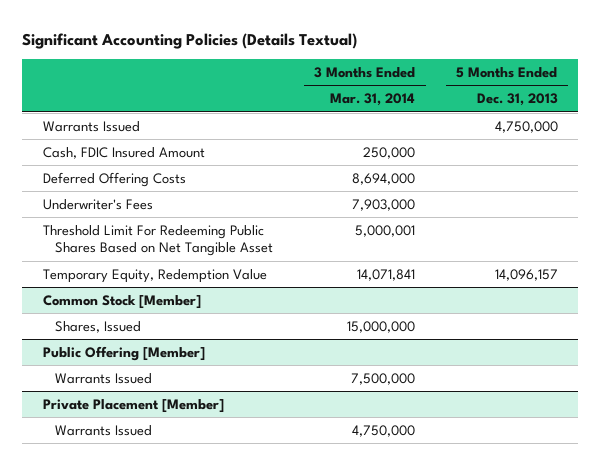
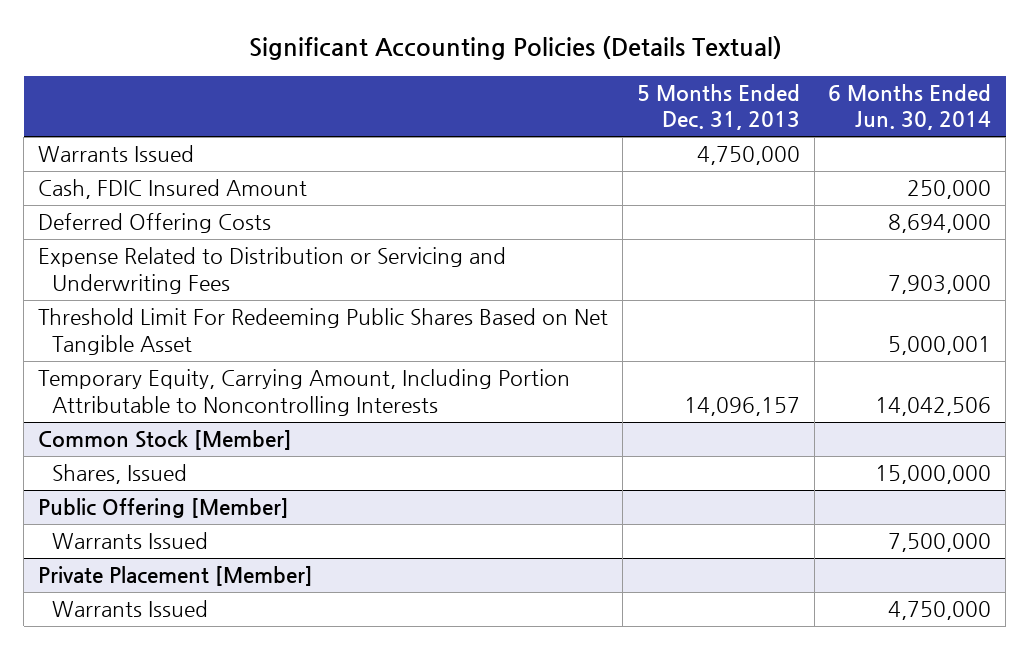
- | 3 Months Ended Mar. 31, 2014 | 5 Months Ended Dec. 31, 2013
+ | 5 Months Ended Dec. 31, 2013 | 6 Months Ended Jun. 30, 2014
- Underwriter's Fees | 7,903,000 |
+ Expense Related to Distribution or Servicing and Underwriting Fees | | 7,903,000
- Temporary Equity, Redemption Value | 14,071,841 | 14,096,157
+ Temporary Equity, Carrying Amount, Including Portion Attributable to Noncontrolling Interests | 14,096,157 | 14,042,506

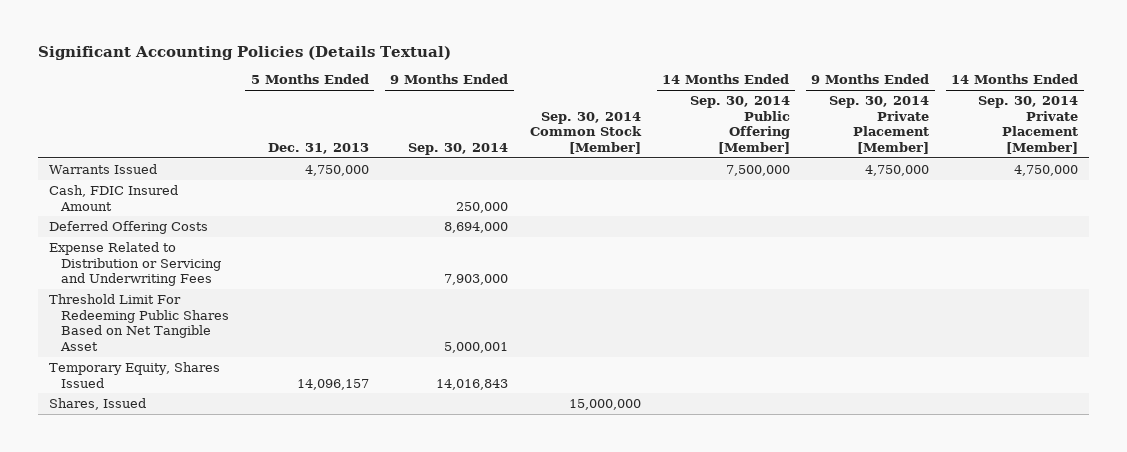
- | 5 Months Ended Dec. 31, 2013 | 6 Months Ended Jun. 30, 2014
+ | 5 Months Ended Dec. 31, 2013 | 9 Months Ended Sep. 30, 2014 | Sep. 30, 2014 Common Stock [Member] | 14 Months Ended Sep. 30, 2014 Public Offering [Member] | 9 Months Ended Sep. 30, 2014 Private Placement [Member] | 14 Months Ended Sep. 30, 2014 Private Placement [Member]
- Temporary Equity, Carrying Amount, Including Portion Attributable to Noncontrolling Interests | 14,096,157 | 14,042,506
- Common Stock [Member]
- Shares, Issued | | 15,000,000
- Public Offering [Member]
- Warrants Issued | | 7,500,000
- Private Placement [Member]
- Warrants Issued | | 4,750,000
+ Temporary Equity, Shares Issued | 14,096,157 | 14,016,843 | | | |
+ Shares, Issued | | | 15,000,000 | | |

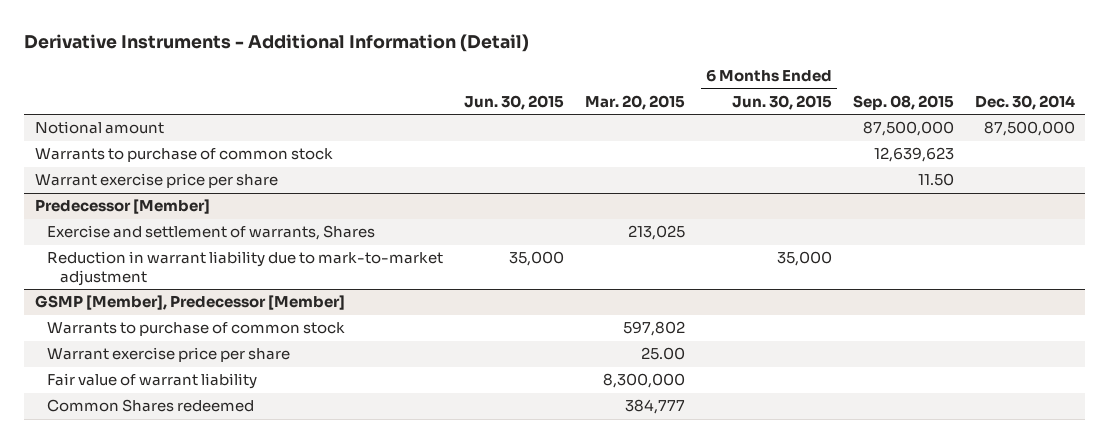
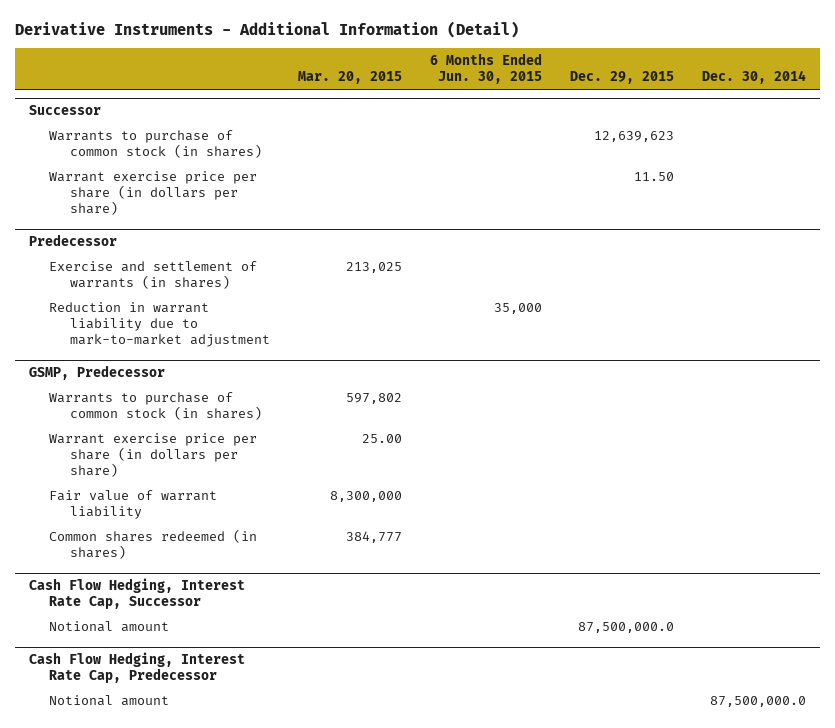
- | Jun. 30, 2015 | Mar. 20, 2015 | 6 Months Ended Jun. 30, 2015 | Sep. 08, 2015 | Dec. 30, 2014
+ | Mar. 20, 2015 | 6 Months Ended Jun. 30, 2015 | Dec. 29, 2015 | Dec. 30, 2014
- Notional amount | | | | 87,500,000 | 87,500,000
- Warrants to purchase of common stock | | | | 12,639,623 |
- Warrant exercise price per share | | | | 11.50 |
- Predecessor [Member]
- Exercise and settlement of warrants, Shares | | 213,025 | | |
+ Successor
+ Warrants to purchase of common stock (in shares) | | | 12,639,623 |
+ Warrant exercise price per share (in dollars per share) | | | 11.50 |
+ Predecessor
+ Exercise and settlement of warrants (in shares) | 213,025 | | |
- GSMP [Member], Predecessor [Member]
- Warrants to purchase of common stock | | 597,802 | | |
- Warrant exercise price per share | | 25.00 | | |
+ GSMP, Predecessor
+ Warrants to purchase of common stock (in shares) | 597,802 | | |
+ Warrant exercise price per share (in dollars per share) | 25.00 | | |
- Common Shares redeemed | | 384,777 | | |
+ Common shares redeemed (in shares) | 384,777 | | |
+ Cash Flow Hedging, Interest Rate Cap, Successor
+ Notional amount | | | 87,500,000.0 |
+ Cash Flow Hedging, Interest Rate Cap, Predecessor
+ Notional amount | | | | 87,500,000.0

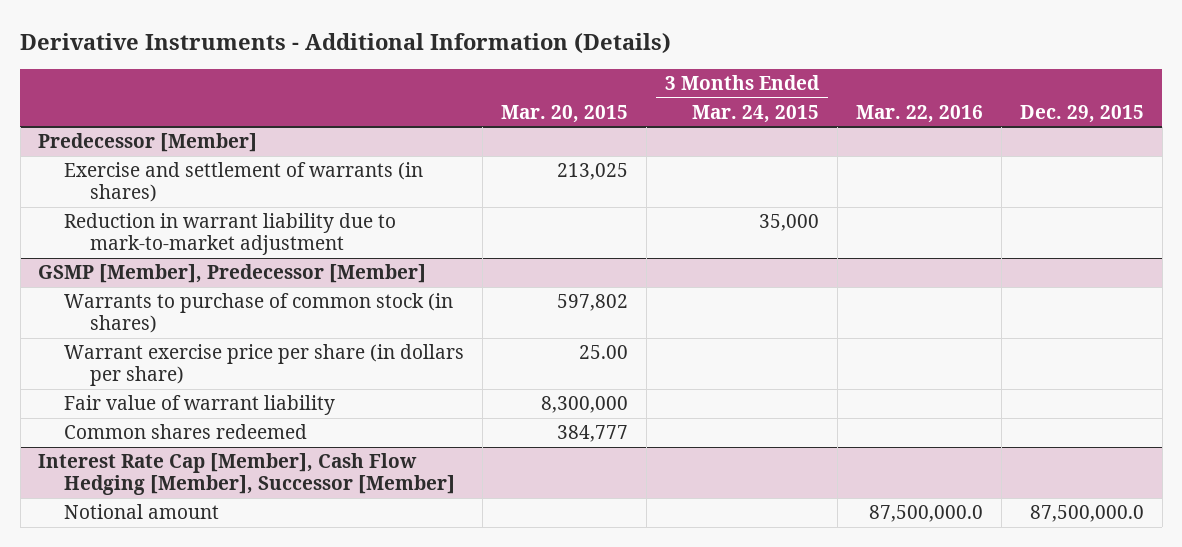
- Derivative Instruments - Additional Information (Detail)
+ Derivative Instruments - Additional Information (Details)
- | Mar. 20, 2015 | 6 Months Ended Jun. 30, 2015 | Dec. 29, 2015 | Dec. 30, 2014
+ | Mar. 20, 2015 | 3 Months Ended Mar. 24, 2015 | Mar. 22, 2016 | Dec. 29, 2015
- Successor
- Warrants to purchase of common stock (in shares) | | | 12,639,623 |
- Warrant exercise price per share (in dollars per share) | | | 11.50 |
- Predecessor
+ Predecessor [Member]
- GSMP, Predecessor
+ GSMP [Member], Predecessor [Member]
- Common shares redeemed (in shares) | 384,777 | | |
- Cash Flow Hedging, Interest Rate Cap, Successor
+ Common shares redeemed | 384,777 | | |
+ Interest Rate Cap [Member], Cash Flow Hedging [Member], Successor [Member]
- Cash Flow Hedging, Interest Rate Cap, Predecessor
- Notional amount | | | | 87,500,000.0

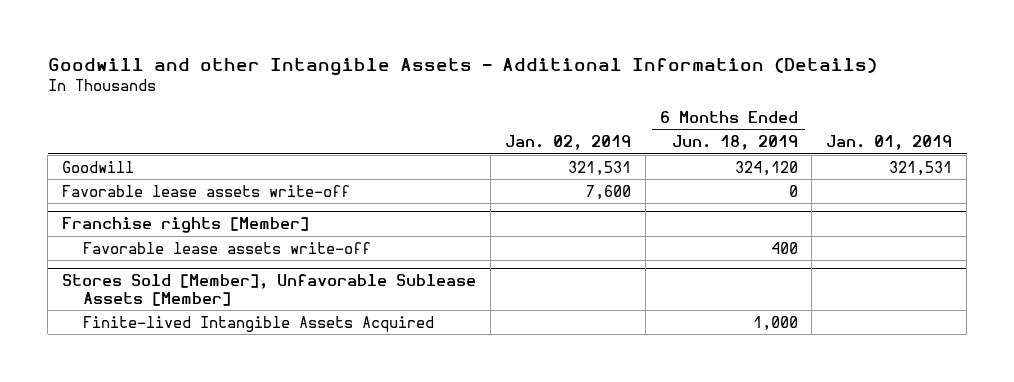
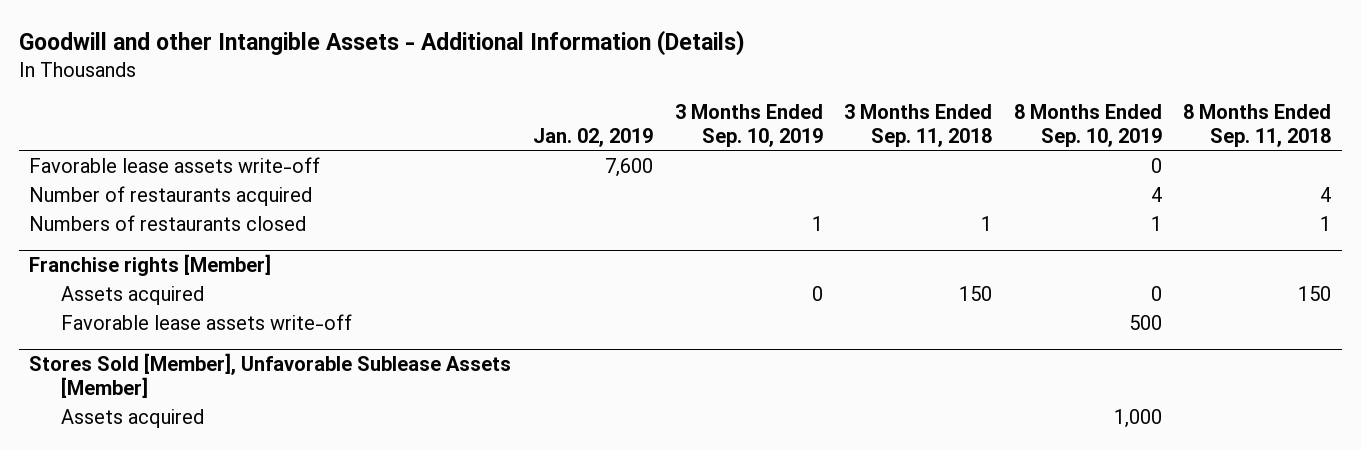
- | Jan. 02, 2019 | 6 Months Ended Jun. 18, 2019 | Jan. 01, 2019
+ | Jan. 02, 2019 | 3 Months Ended Sep. 10, 2019 | 3 Months Ended Sep. 11, 2018 | 8 Months Ended Sep. 10, 2019 | 8 Months Ended Sep. 11, 2018
- Goodwill | 321,531 | 324,120 | 321,531
+ Number of restaurants acquired | | | | 4 | 4
+ Numbers of restaurants closed | | 1 | 1 | 1 | 1
@ Franchise rights [Member]
+ Assets acquired | | 0 | 150 | 0 | 150
@ Stores Sold [Member], Unfavorable Sublease Assets [Member]
- Finite-lived Intangible Assets Acquired | | 1,000 |
+ Assets acquired | | | | 1,000 |

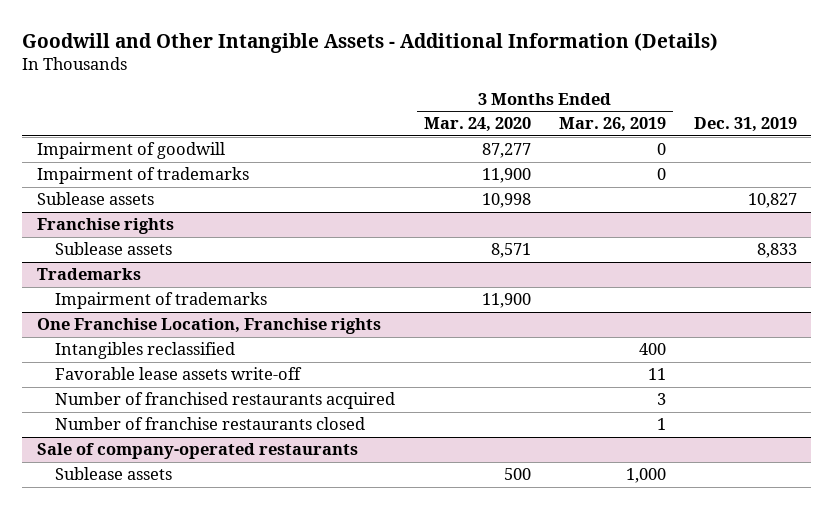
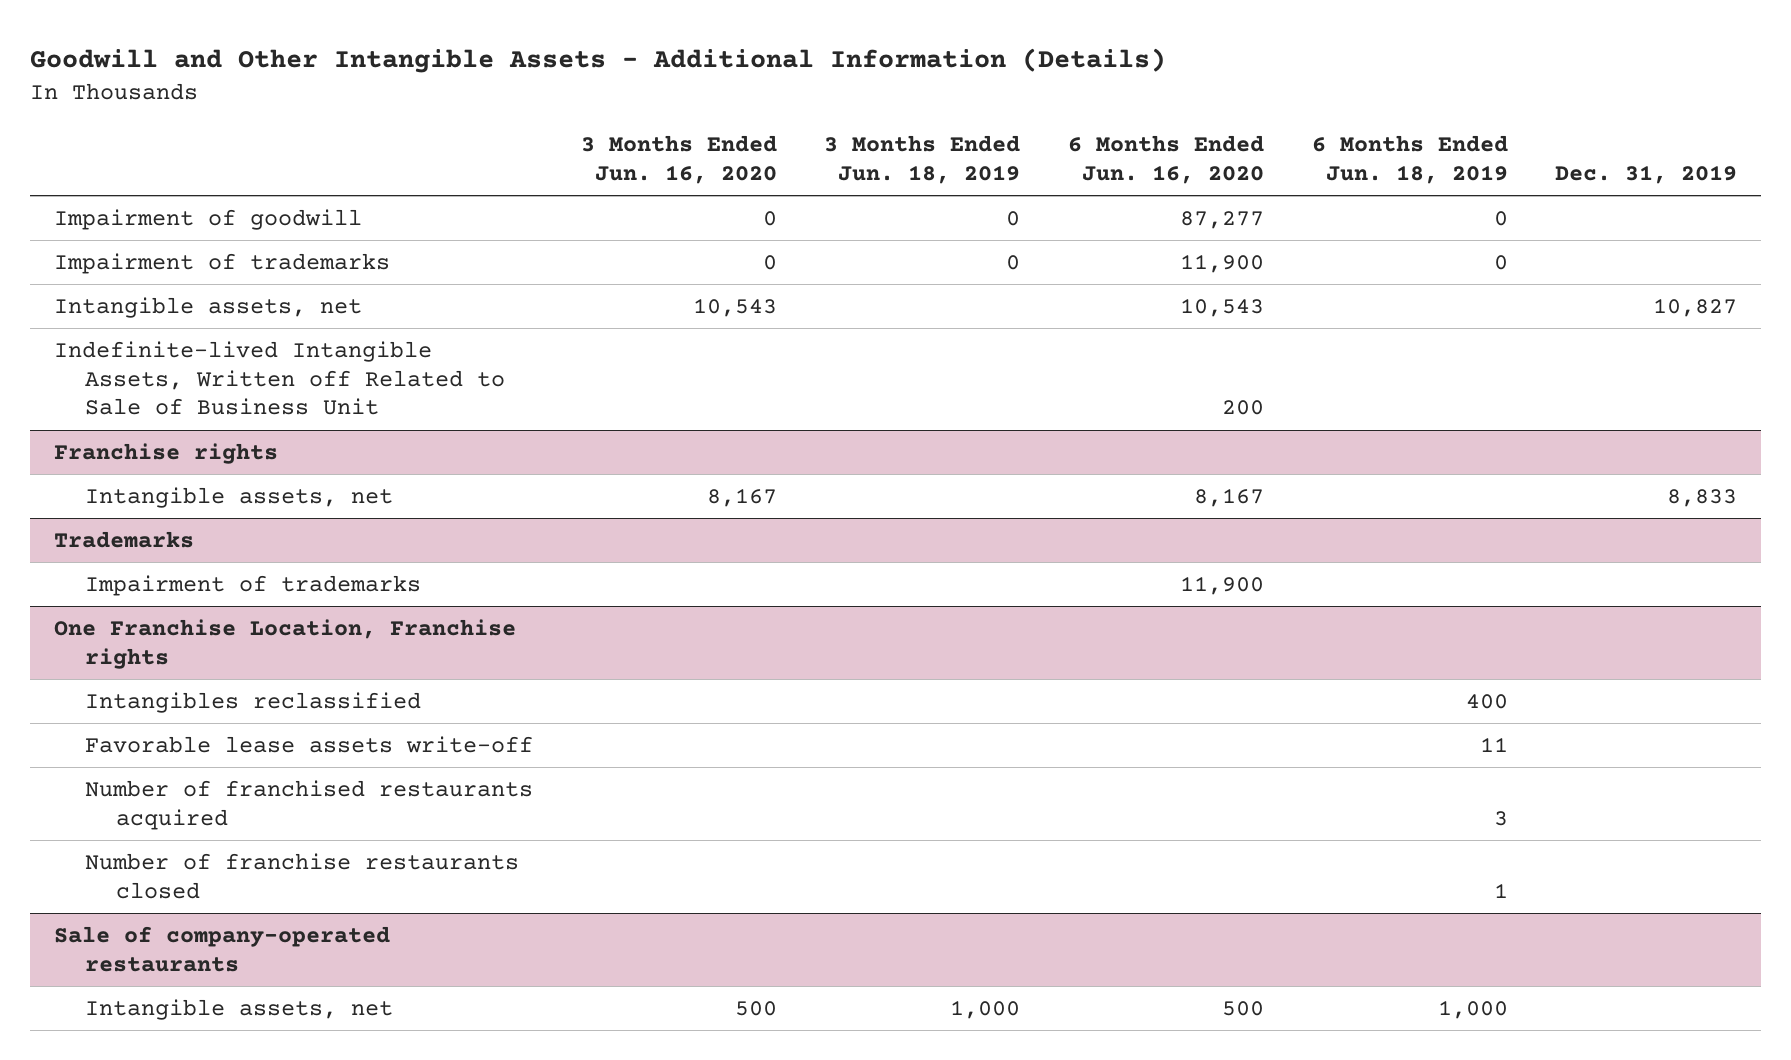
- | 3 Months Ended Mar. 24, 2020 | 3 Months Ended Mar. 26, 2019 | Dec. 31, 2019
+ | 3 Months Ended Jun. 16, 2020 | 3 Months Ended Jun. 18, 2019 | 6 Months Ended Jun. 16, 2020 | 6 Months Ended Jun. 18, 2019 | Dec. 31, 2019
- Sublease assets | 10,998 | | 10,827
+ Intangible assets, net | 10,543 | | 10,543 | | 10,827
+ Indefinite-lived Intangible Assets, Written off Related to Sale of Business Unit | | | 200 | |
@ Franchise rights
- Sublease assets | 8,571 | | 8,833
+ Intangible assets, net | 8,167 | | 8,167 | | 8,833
@ Sale of company-operated restaurants
- Sublease assets | 500 | 1,000 |
+ Intangible assets, net | 500 | 1,000 | 500 | 1,000 |

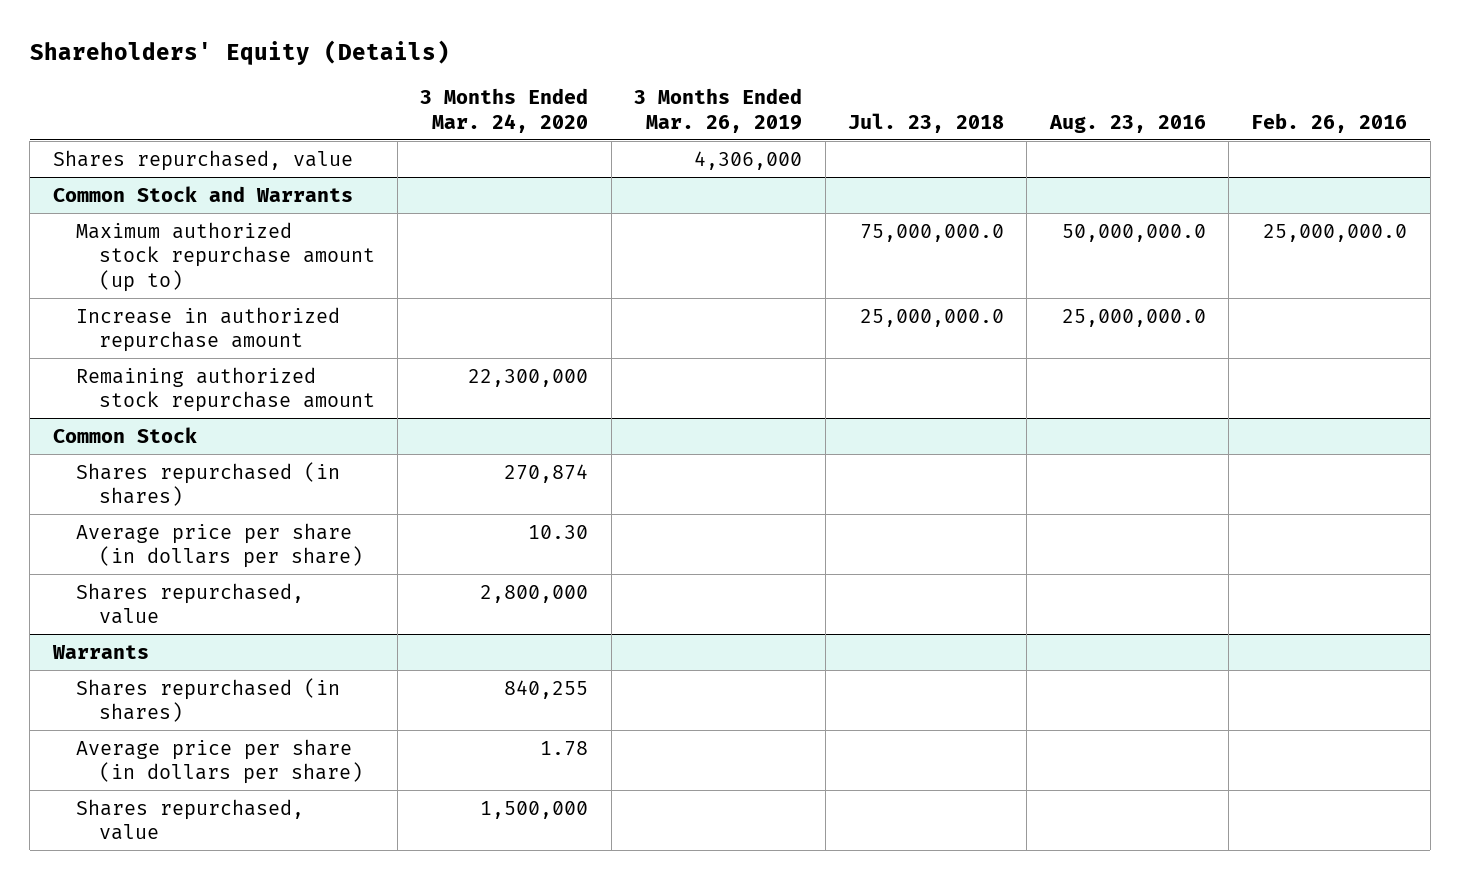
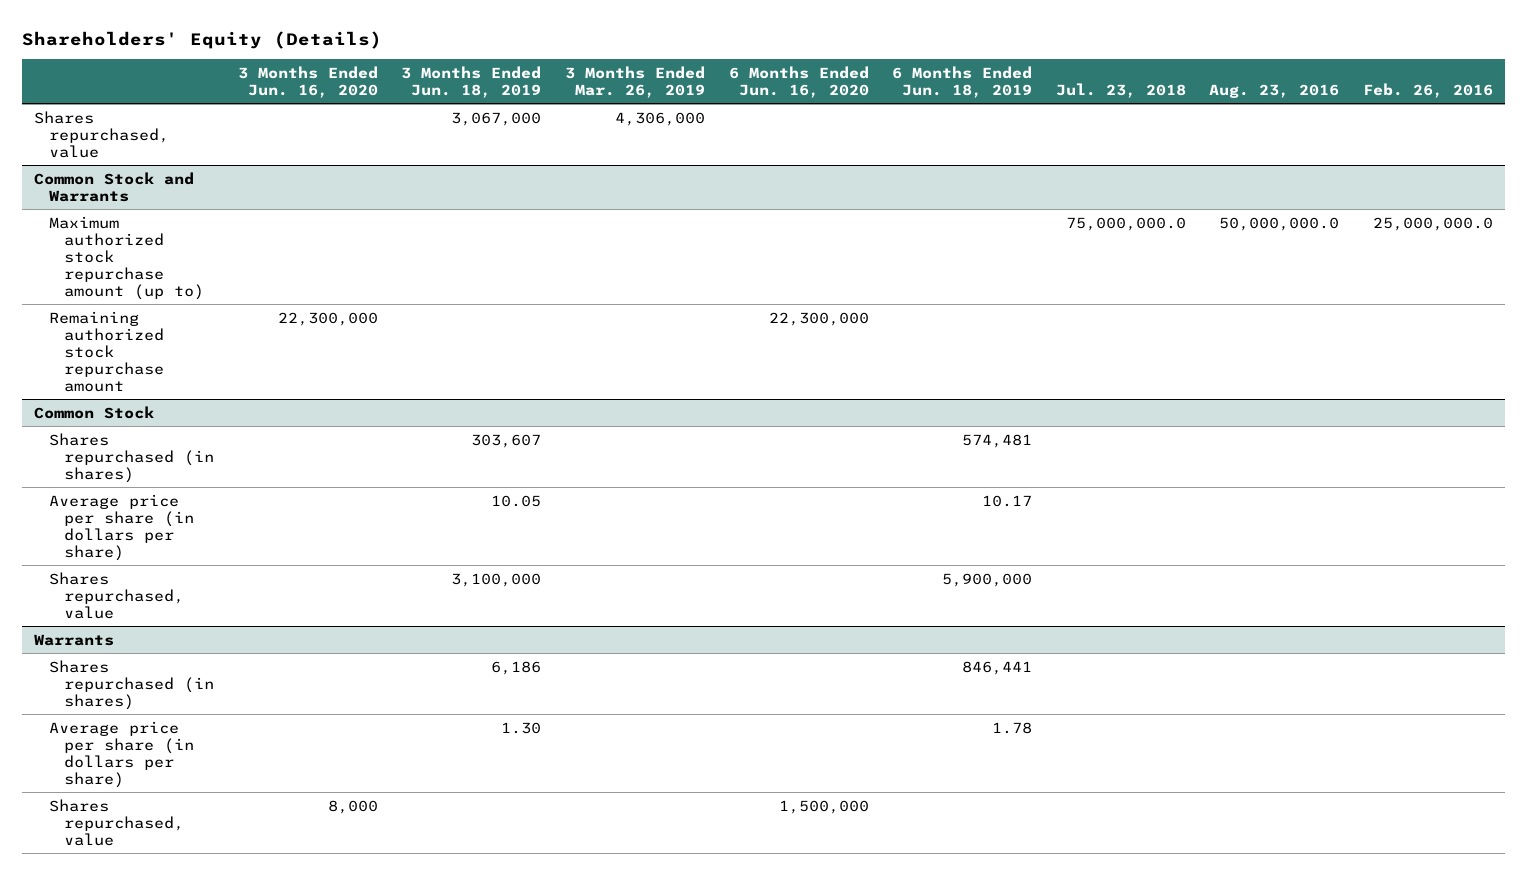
- | 3 Months Ended Mar. 24, 2020 | 3 Months Ended Mar. 26, 2019 | Jul. 23, 2018 | Aug. 23, 2016 | Feb. 26, 2016
+ | 3 Months Ended Jun. 16, 2020 | 3 Months Ended Jun. 18, 2019 | 3 Months Ended Mar. 26, 2019 | 6 Months Ended Jun. 16, 2020 | 6 Months Ended Jun. 18, 2019 | Jul. 23, 2018 | Aug. 23, 2016 | Feb. 26, 2016
@ Common Stock and Warrants
- Increase in authorized repurchase amount | | | 25,000,000.0 | 25,000,000.0 |

